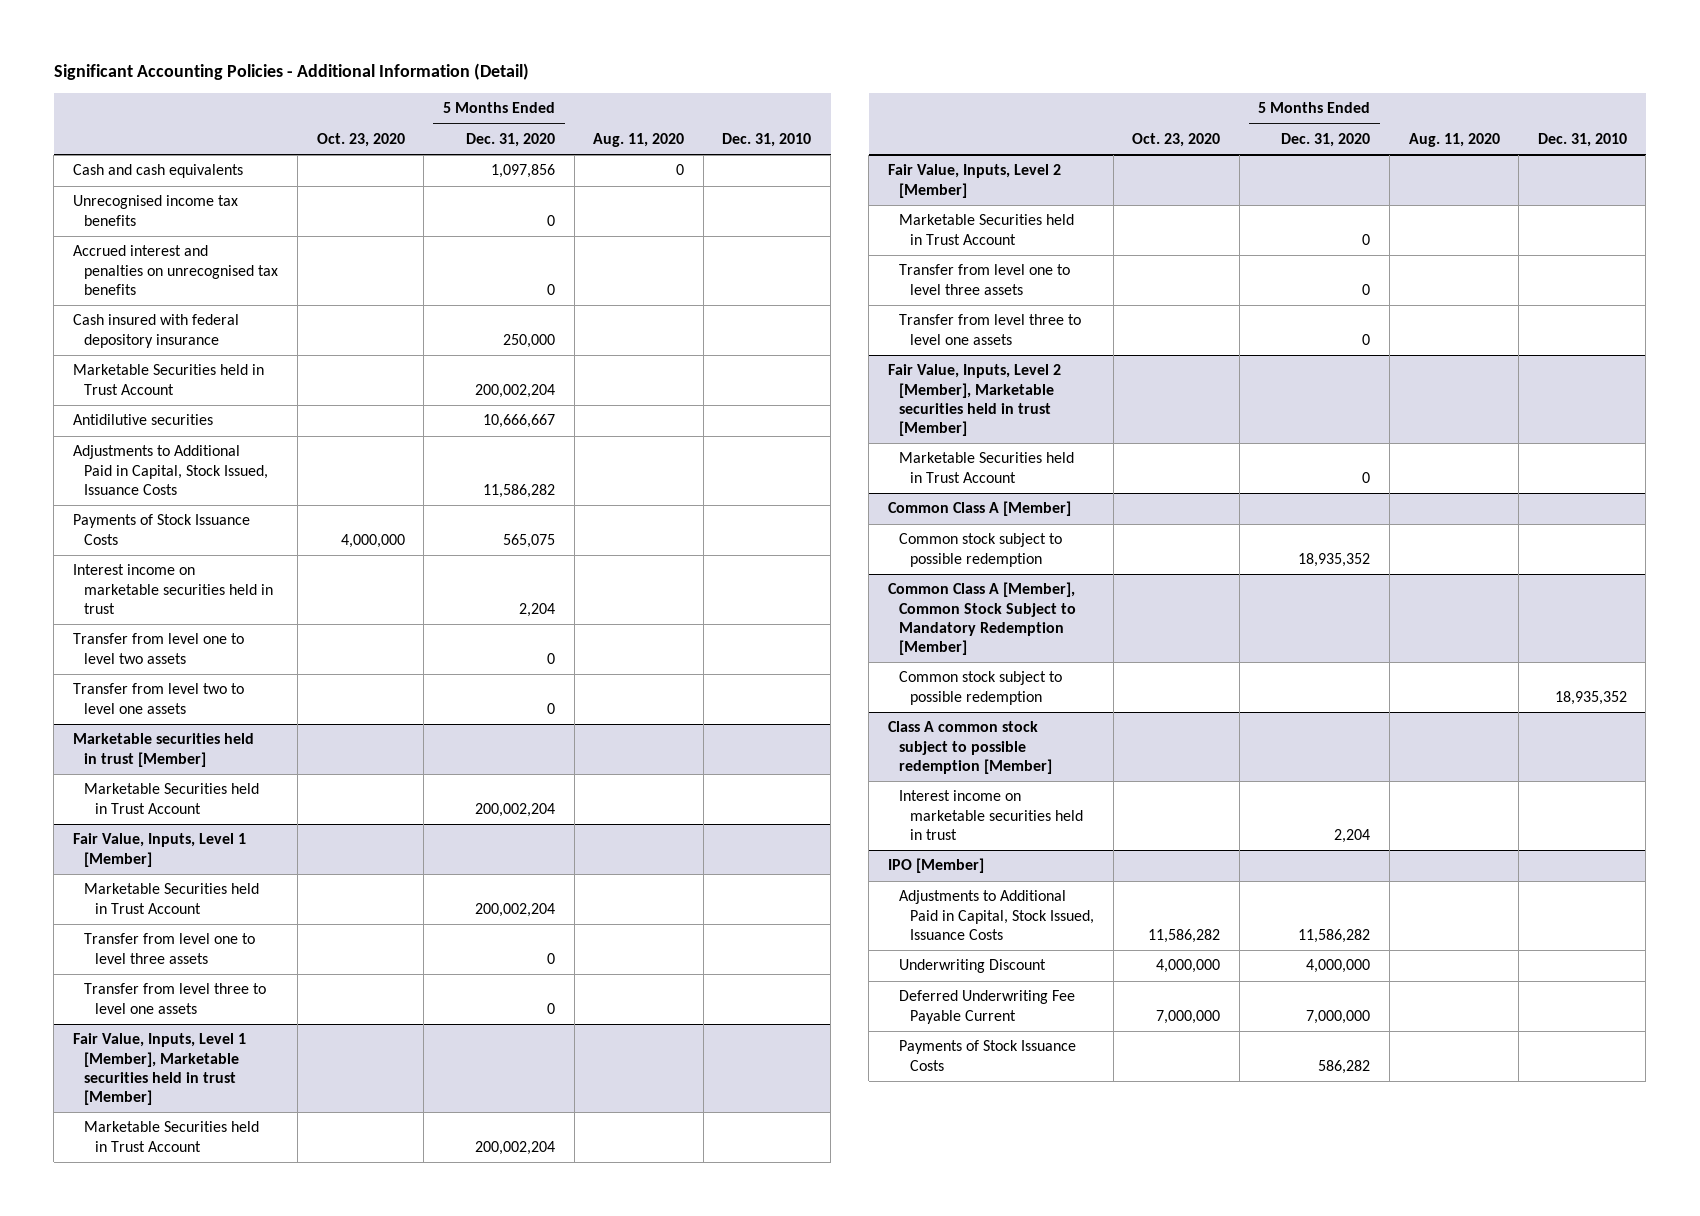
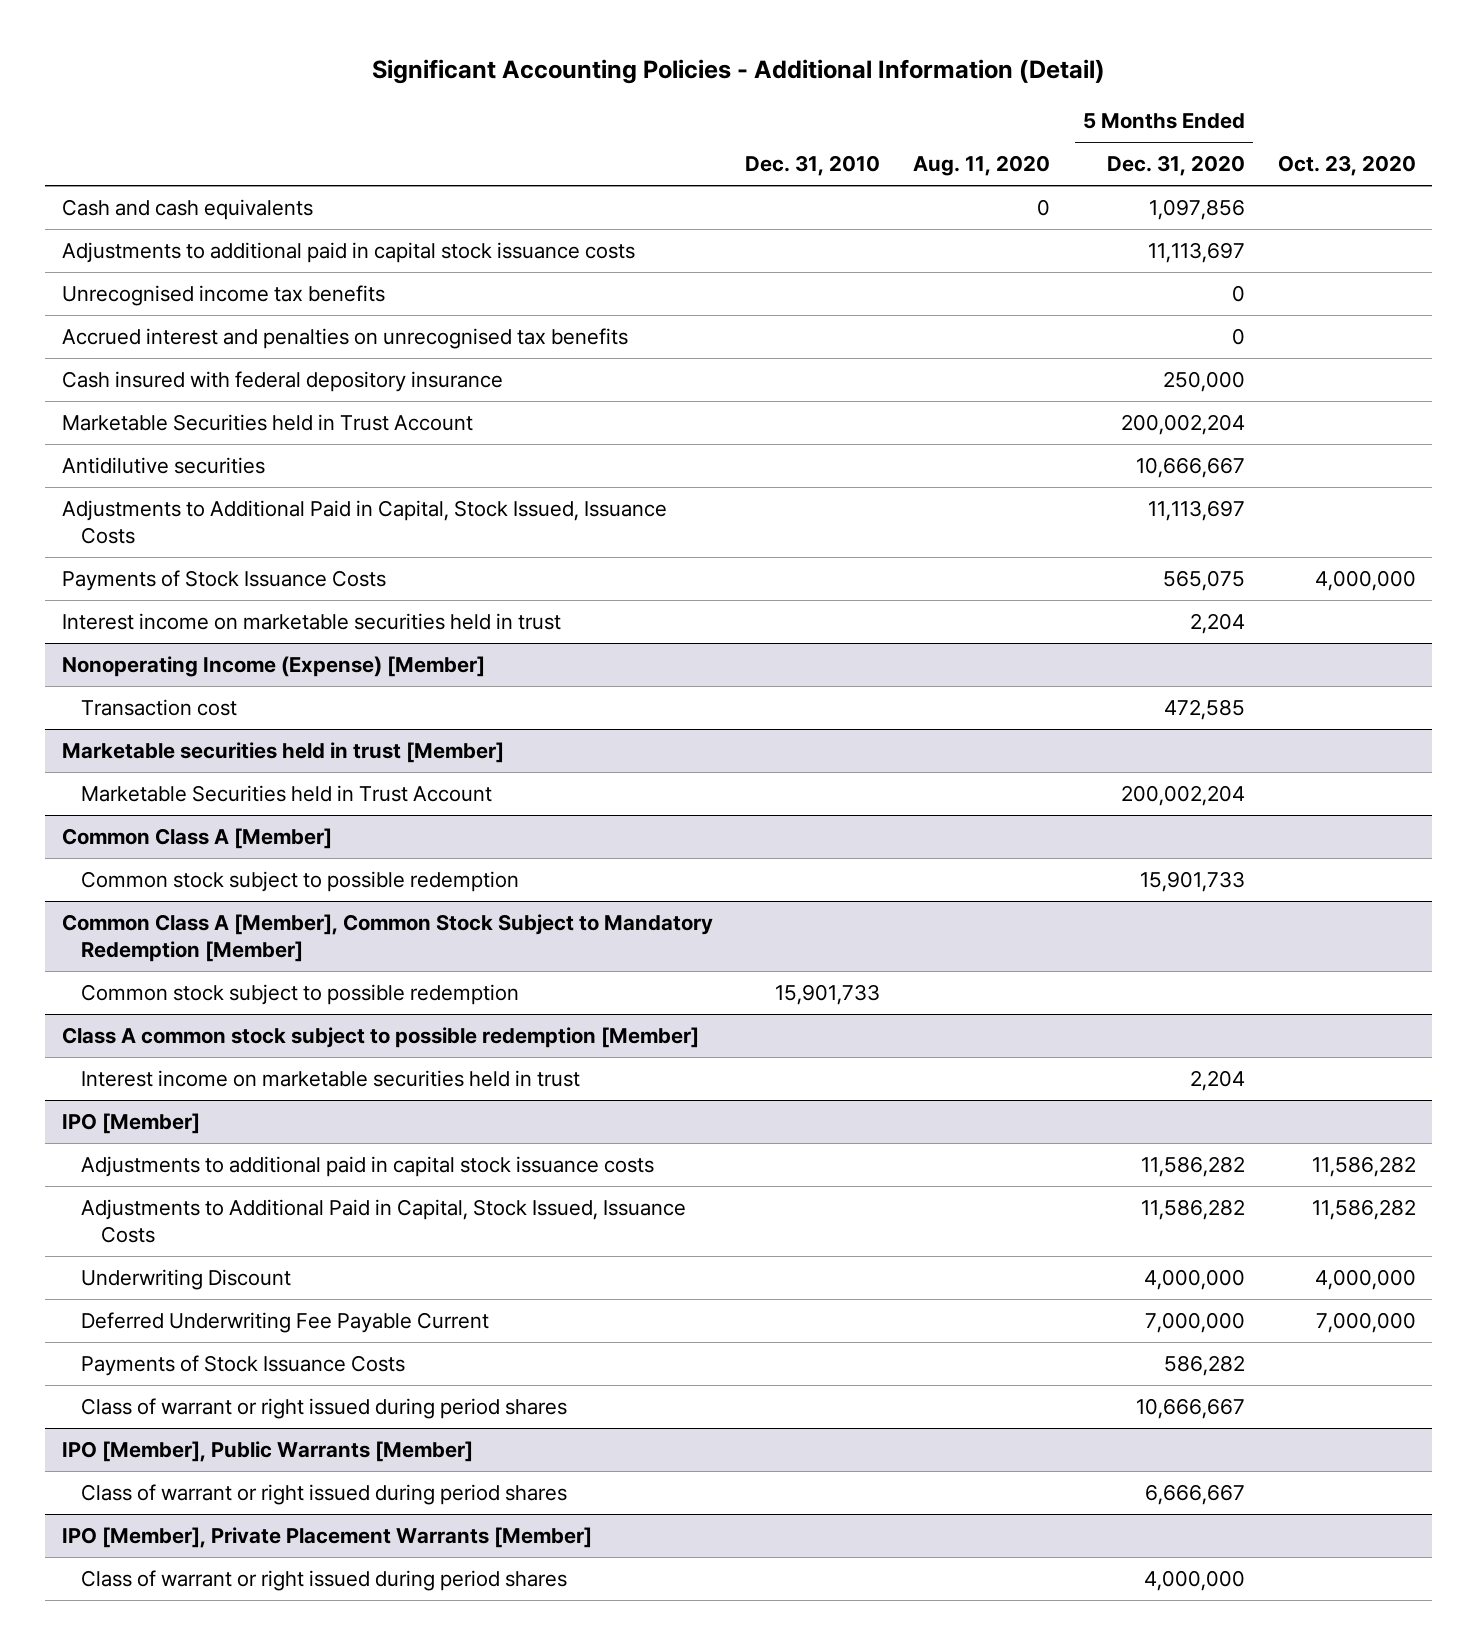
- | Oct. 23, 2020 | 5 Months Ended Dec. 31, 2020 | Aug. 11, 2020 | Dec. 31, 2010
+ | Dec. 31, 2010 | Aug. 11, 2020 | 5 Months Ended Dec. 31, 2020 | Oct. 23, 2020
+ Adjustments to additional paid in capital stock issuance costs | | | 11,113,697 |
- Adjustments to Additional Paid in Capital, Stock Issued, Issuance Costs | | 11,586,282 | |
+ Adjustments to Additional Paid in Capital, Stock Issued, Issuance Costs | | | 11,113,697 |
- Transfer from level one to level two assets | | 0 | |
- Transfer from level two to level one assets | | 0 | |
+ Nonoperating Income (Expense) [Member]
+ Transaction cost | | | 472,585 |
- Fair Value, Inputs, Level 1 [Member]
- Marketable Securities held in Trust Account | | 200,002,204 | |
- Transfer from level one to level three assets | | 0 | |
- Transfer from level three to level one assets | | 0 | |
- Fair Value, Inputs, Level 1 [Member], Marketable securities held in trust [Member]
- Marketable Securities held in Trust Account | | 200,002,204 | |
- Fair Value, Inputs, Level 2 [Member]
- Marketable Securities held in Trust Account | | 0 | |
- Transfer from level one to level three assets | | 0 | |
- Transfer from level three to level one assets | | 0 | |
- Fair Value, Inputs, Level 2 [Member], Marketable securities held in trust [Member]
- Marketable Securities held in Trust Account | | 0 | |
@ Common Class A [Member]
- Common stock subject to possible redemption | | 18,935,352 | |
+ Common stock subject to possible redemption | | | 15,901,733 |
@ Common Class A [Member], Common Stock Subject to Mandatory Redemption [Member]
- Common stock subject to possible redemption | | | | 18,935,352
+ Common stock subject to possible redemption | 15,901,733 | | |
@ IPO [Member]
+ Adjustments to additional paid in capital stock issuance costs | | | 11,586,282 | 11,586,282
+ Class of warrant or right issued during period shares | | | 10,666,667 |
+ IPO [Member], Public Warrants [Member]
+ Class of warrant or right issued during period shares | | | 6,666,667 |
+ IPO [Member], Private Placement Warrants [Member]
+ Class of warrant or right issued during period shares | | | 4,000,000 |

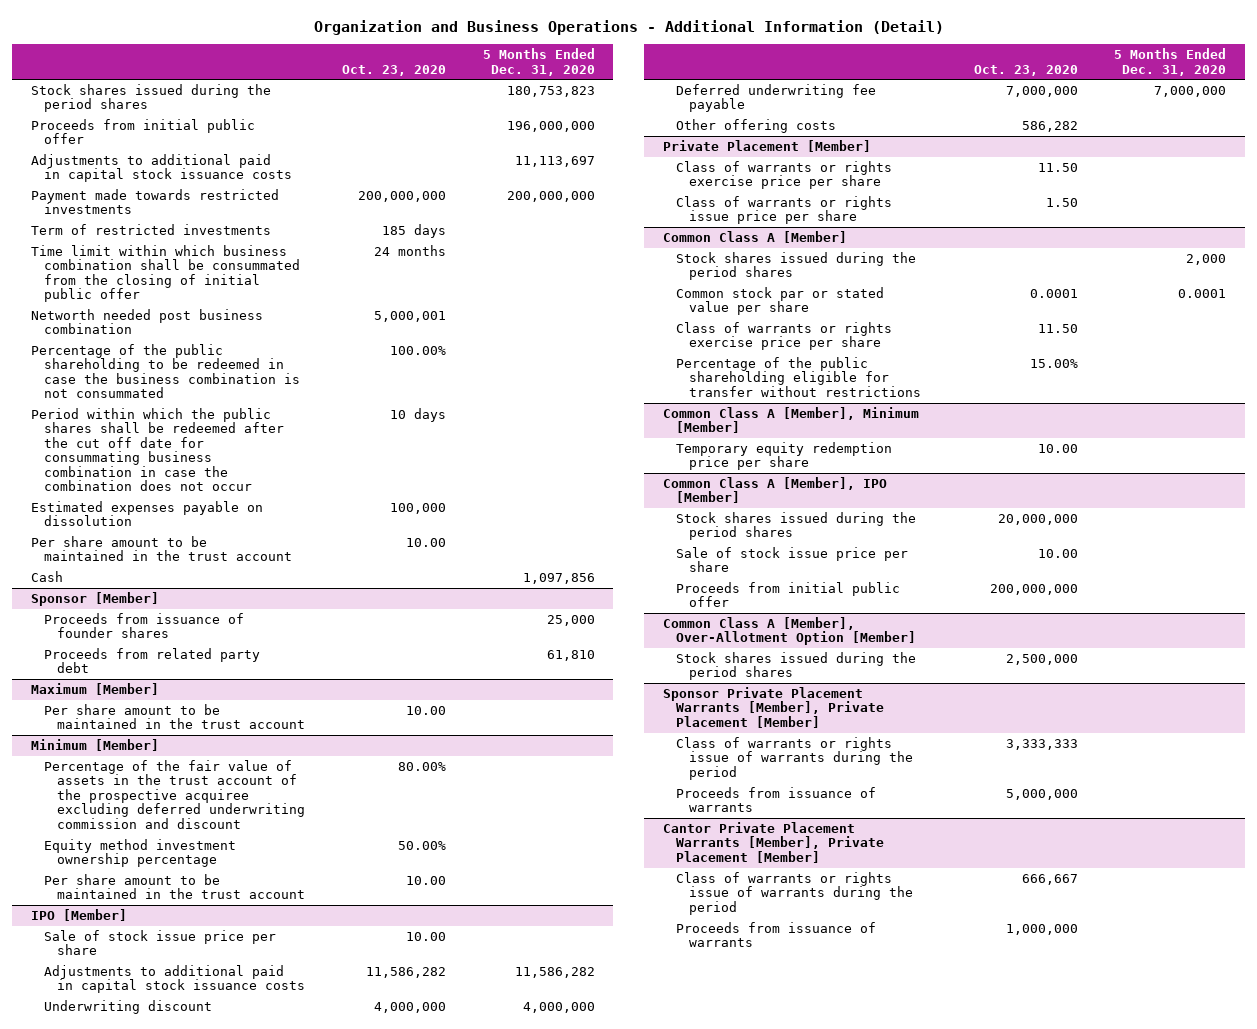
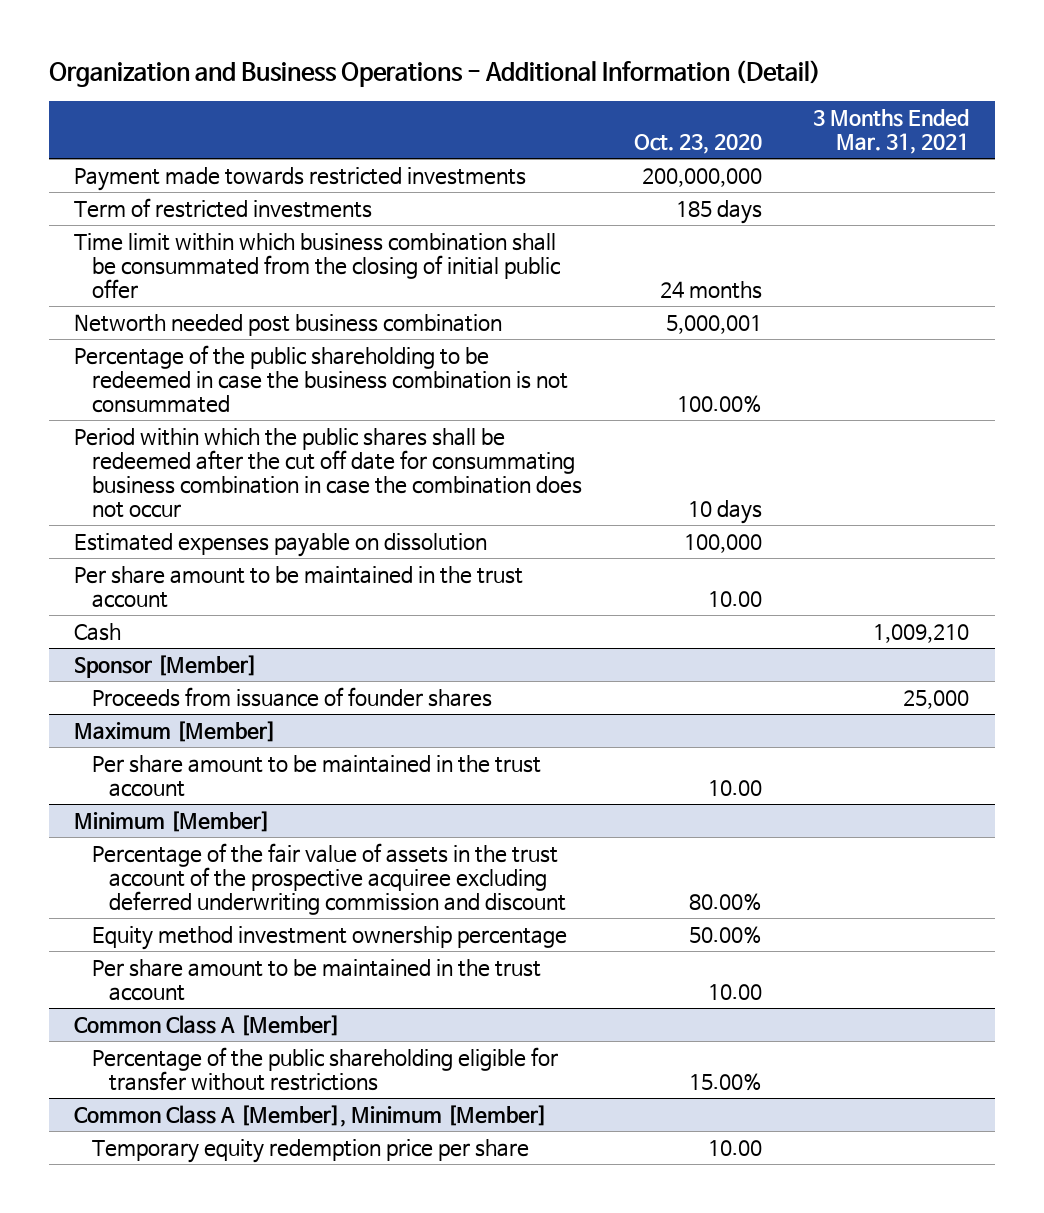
- | Oct. 23, 2020 | 5 Months Ended Dec. 31, 2020
+ | Oct. 23, 2020 | 3 Months Ended Mar. 31, 2021
- Stock shares issued during the period shares | | 180,753,823
- Proceeds from initial public offer | | 196,000,000
- Adjustments to additional paid in capital stock issuance costs | | 11,113,697
@ Sponsor [Member]
- Proceeds from related party debt | | 61,810
- IPO [Member]
- Sale of stock issue price per share | 10.00 |
- Adjustments to additional paid in capital stock issuance costs | 11,586,282 | 11,586,282
- Underwriting discount | 4,000,000 | 4,000,000
- Deferred underwriting fee payable | 7,000,000 | 7,000,000
- Other offering costs | 586,282 |
- Private Placement [Member]
- Class of warrants or rights exercise price per share | 11.50 |
- Class of warrants or rights issue price per share | 1.50 |
@ Common Class A [Member]
- Stock shares issued during the period shares | | 2,000
- Common stock par or stated value per share | 0.0001 | 0.0001
- Class of warrants or rights exercise price per share | 11.50 |
- Common Class A [Member], IPO [Member]
- Stock shares issued during the period shares | 20,000,000 |
- Sale of stock issue price per share | 10.00 |
- Proceeds from initial public offer | 200,000,000 |
- Common Class A [Member], Over-Allotment Option [Member]
- Stock shares issued during the period shares | 2,500,000 |
- Sponsor Private Placement Warrants [Member], Private Placement [Member]
- Class of warrants or rights issue of warrants during the period | 3,333,333 |
- Proceeds from issuance of warrants | 5,000,000 |
- Cantor Private Placement Warrants [Member], Private Placement [Member]
- Class of warrants or rights issue of warrants during the period | 666,667 |
- Proceeds from issuance of warrants | 1,000,000 |

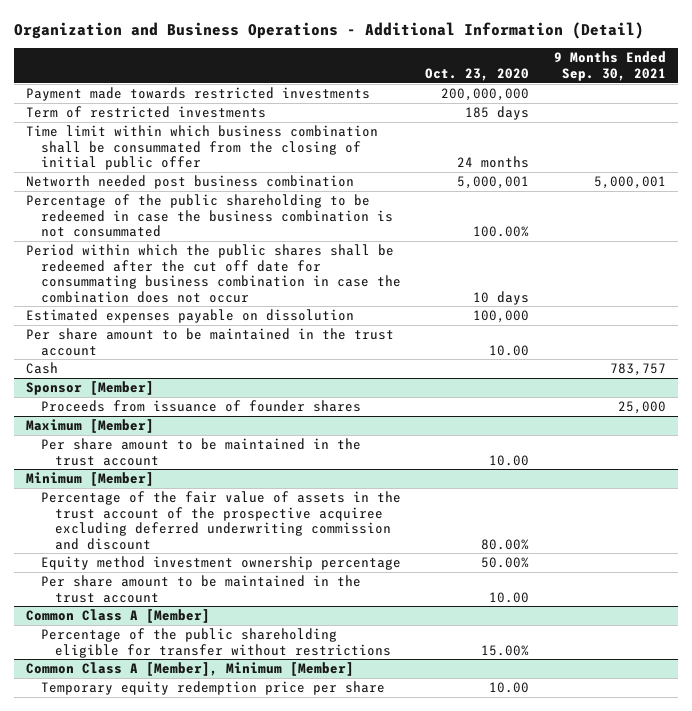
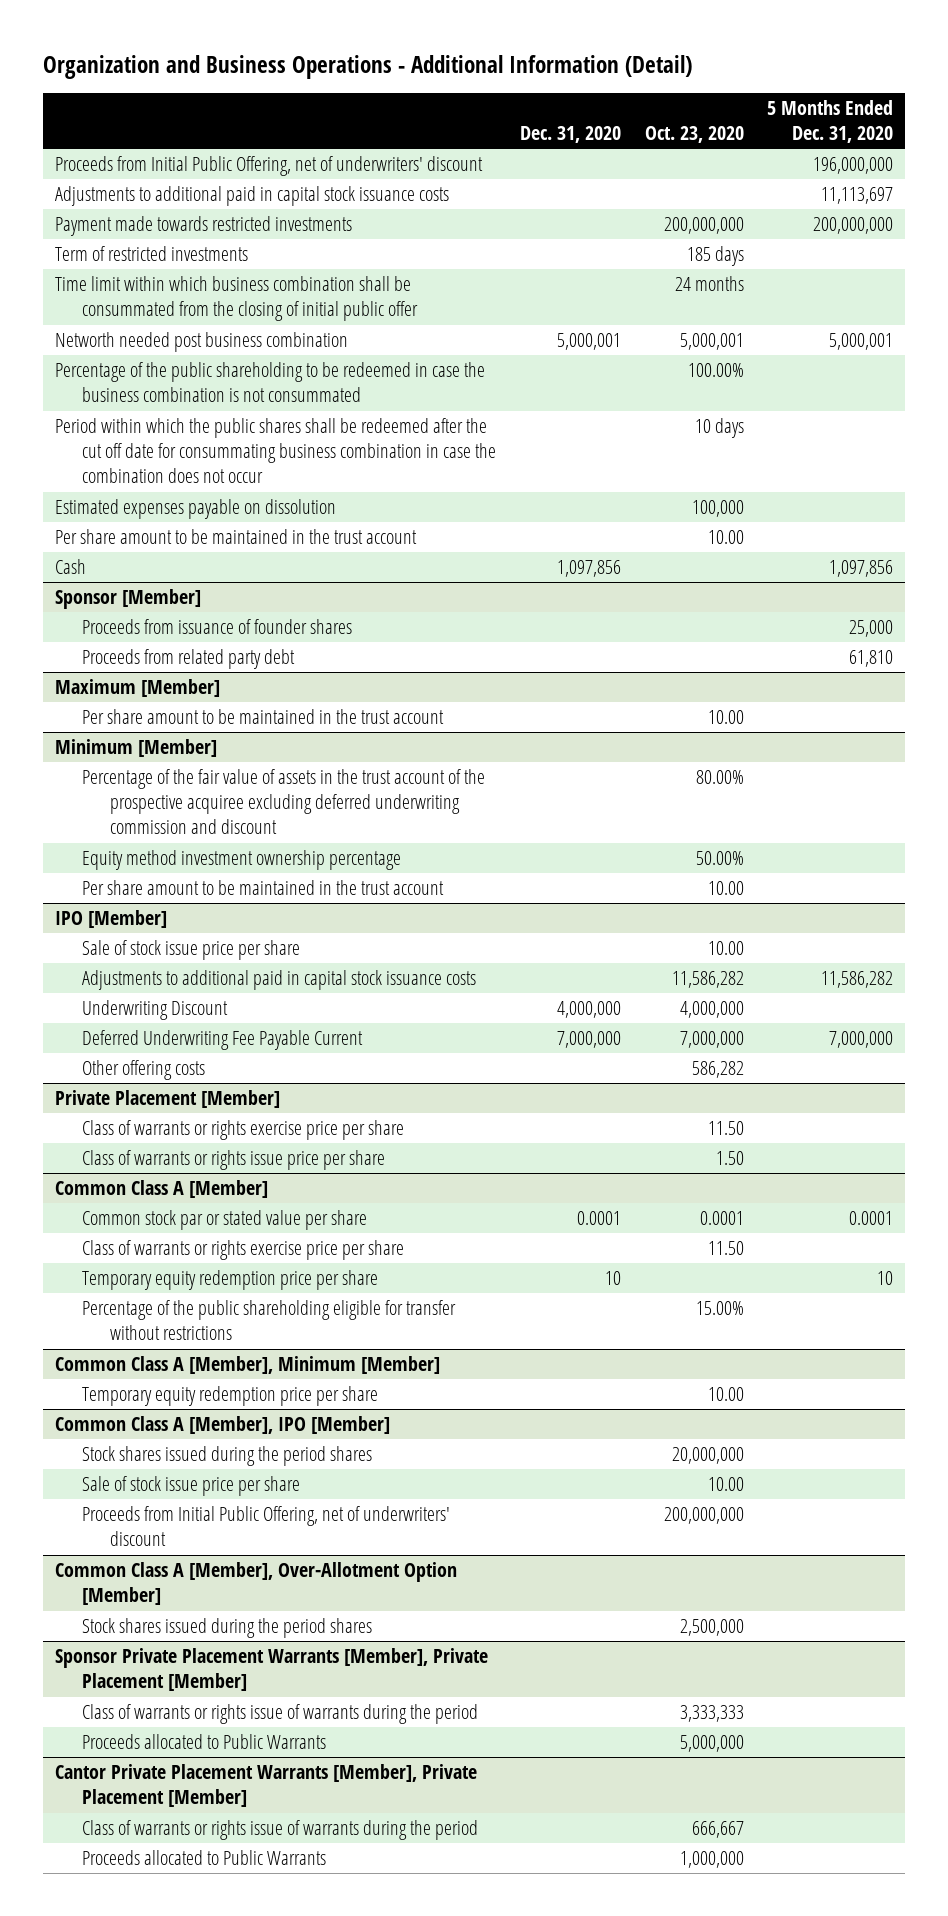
- | Oct. 23, 2020 | 9 Months Ended Sep. 30, 2021
+ | Dec. 31, 2020 | Oct. 23, 2020 | 5 Months Ended Dec. 31, 2020
+ Proceeds from Initial Public Offering, net of underwriters' discount | | | 196,000,000
+ Adjustments to additional paid in capital stock issuance costs | | | 11,113,697
@ Sponsor [Member]
+ Proceeds from related party debt | | | 61,810
+ IPO [Member]
+ Sale of stock issue price per share | | 10.00 |
+ Adjustments to additional paid in capital stock issuance costs | | 11,586,282 | 11,586,282
+ Underwriting Discount | 4,000,000 | 4,000,000 |
+ Deferred Underwriting Fee Payable Current | 7,000,000 | 7,000,000 | 7,000,000
+ Other offering costs | | 586,282 |
+ Private Placement [Member]
+ Class of warrants or rights exercise price per share | | 11.50 |
+ Class of warrants or rights issue price per share | | 1.50 |
@ Common Class A [Member]
+ Common stock par or stated value per share | 0.0001 | 0.0001 | 0.0001
+ Class of warrants or rights exercise price per share | | 11.50 |
+ Temporary equity redemption price per share | 10 | | 10
+ Common Class A [Member], IPO [Member]
+ Stock shares issued during the period shares | | 20,000,000 |
+ Sale of stock issue price per share | | 10.00 |
+ Proceeds from Initial Public Offering, net of underwriters' discount | | 200,000,000 |
+ Common Class A [Member], Over-Allotment Option [Member]
+ Stock shares issued during the period shares | | 2,500,000 |
+ Sponsor Private Placement Warrants [Member], Private Placement [Member]
+ Class of warrants or rights issue of warrants during the period | | 3,333,333 |
+ Proceeds allocated to Public Warrants | | 5,000,000 |
+ Cantor Private Placement Warrants [Member], Private Placement [Member]
+ Class of warrants or rights issue of warrants during the period | | 666,667 |
+ Proceeds allocated to Public Warrants | | 1,000,000 |

